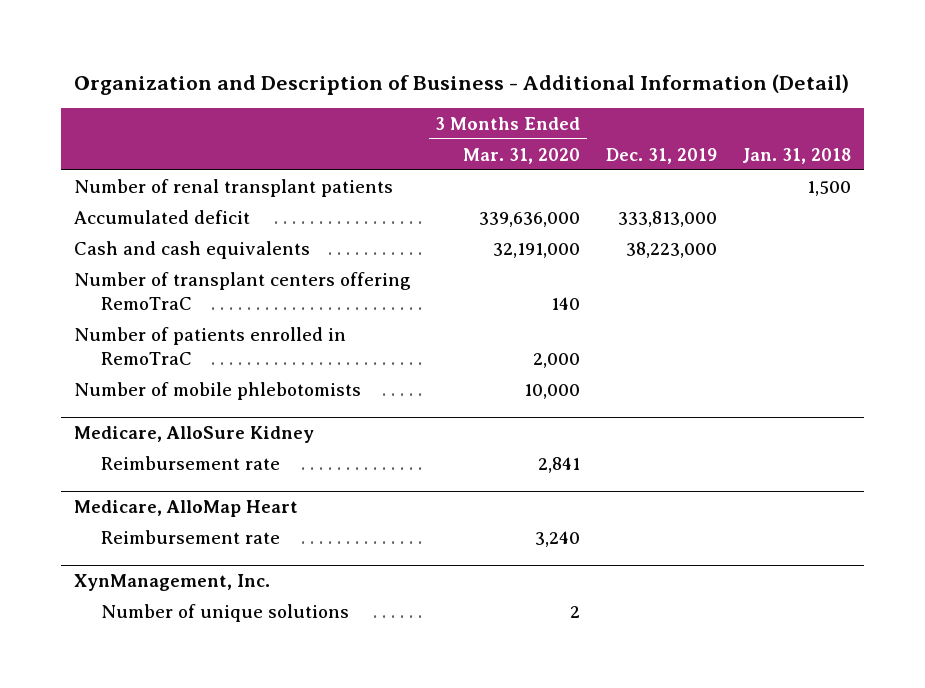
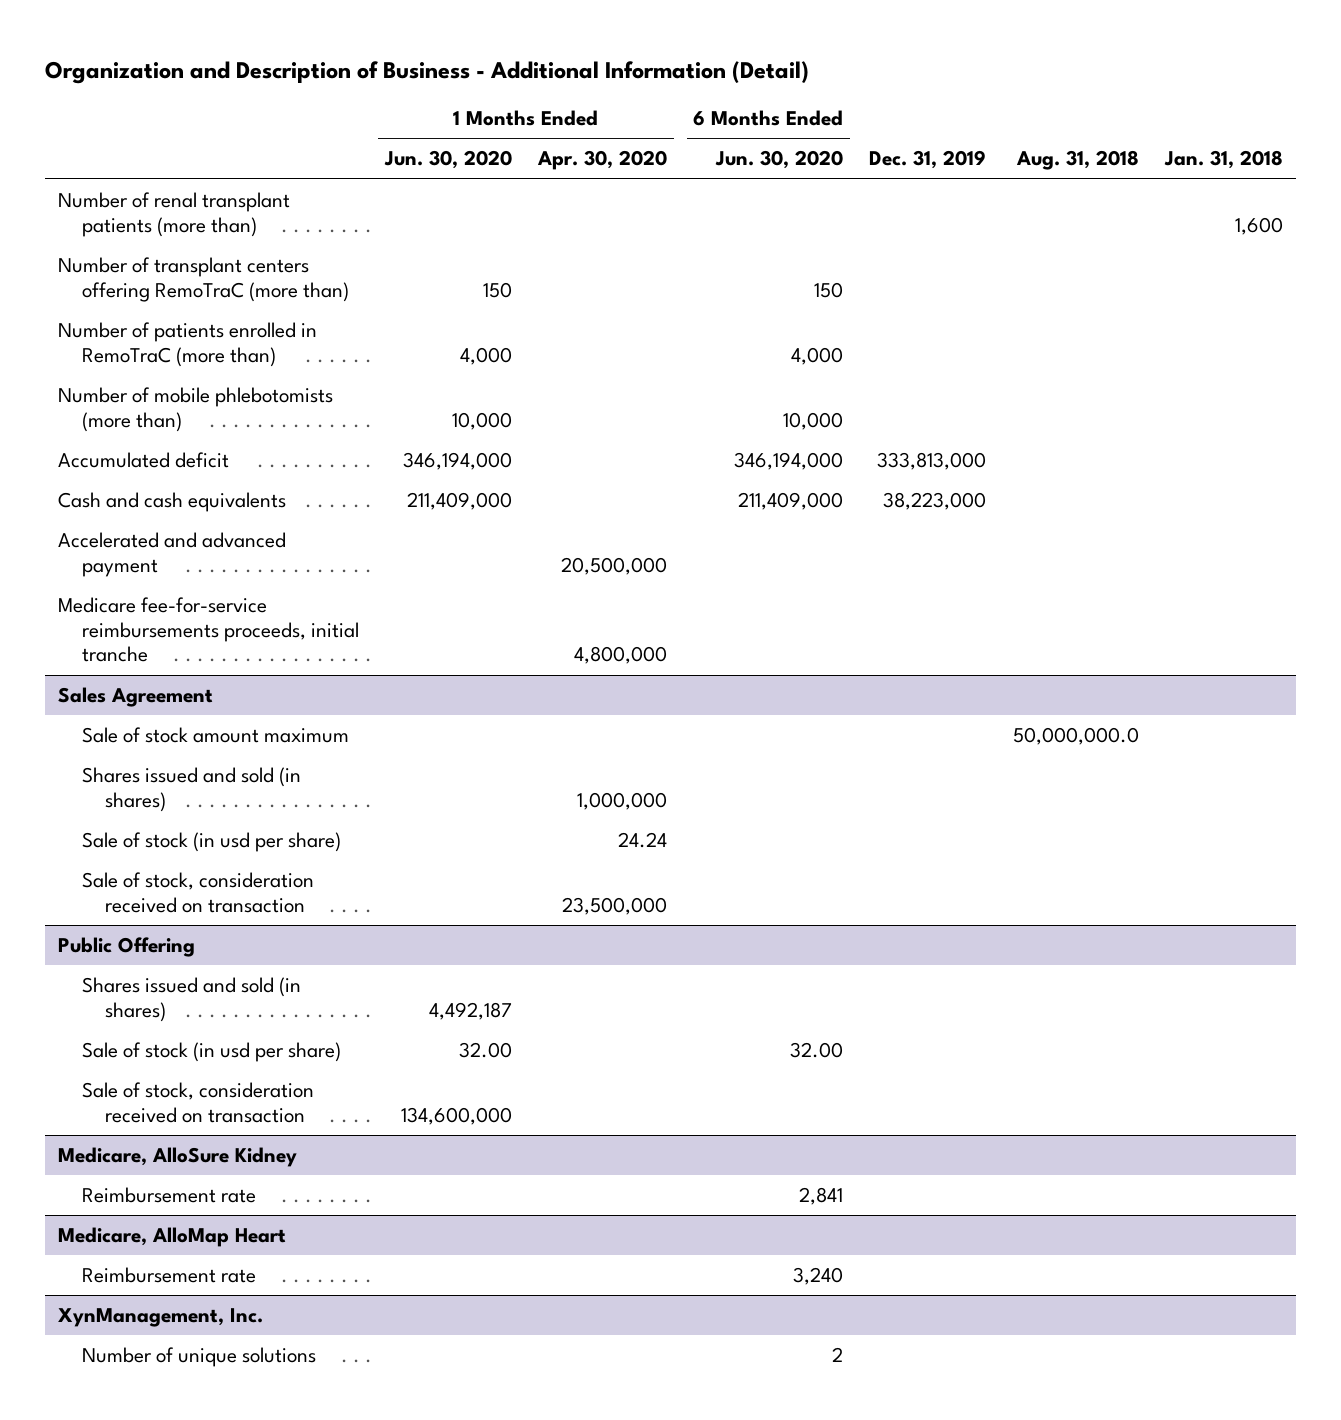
- | 3 Months Ended Mar. 31, 2020 | Dec. 31, 2019 | Jan. 31, 2018
+ | 1 Months Ended Jun. 30, 2020 | 1 Months Ended Apr. 30, 2020 | 6 Months Ended Jun. 30, 2020 | Dec. 31, 2019 | Aug. 31, 2018 | Jan. 31, 2018
- Number of renal transplant patients | | | 1,500
+ Number of renal transplant patients (more than) | | | | | | 1,600
+ Number of transplant centers offering RemoTraC (more than) | 150 | | 150 | | |
+ Number of patients enrolled in RemoTraC (more than) | 4,000 | | 4,000 | | |
+ Number of mobile phlebotomists (more than) | 10,000 | | 10,000 | | |
- Number of transplant centers offering RemoTraC | 140 | |
- Number of patients enrolled in RemoTraC | 2,000 | |
- Number of mobile phlebotomists | 10,000 | |
+ Accelerated and advanced payment | | 20,500,000 | | | |
+ Medicare fee-for-service reimbursements proceeds, initial tranche | | 4,800,000 | | | |
+ Sales Agreement
+ Sale of stock amount maximum | | | | | 50,000,000.0 |
+ Shares issued and sold (in shares) | | 1,000,000 | | | |
+ Sale of stock (in usd per share) | | 24.24 | | | |
+ Sale of stock, consideration received on transaction | | 23,500,000 | | | |
+ Public Offering
+ Shares issued and sold (in shares) | 4,492,187 | | | | |
+ Sale of stock (in usd per share) | 32.00 | | 32.00 | | |
+ Sale of stock, consideration received on transaction | 134,600,000 | | | | |

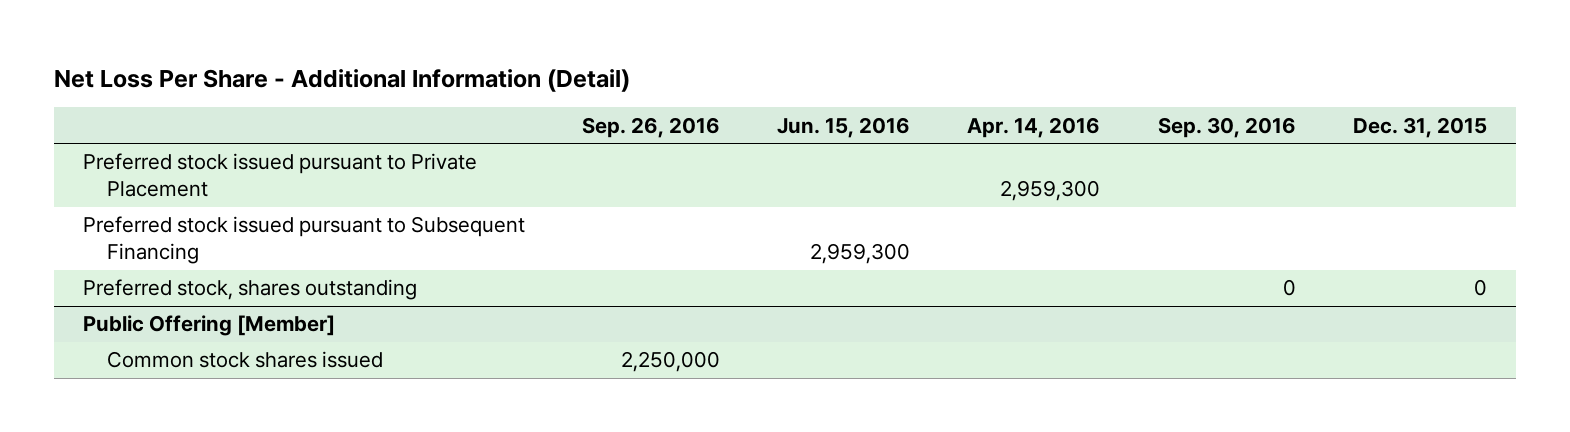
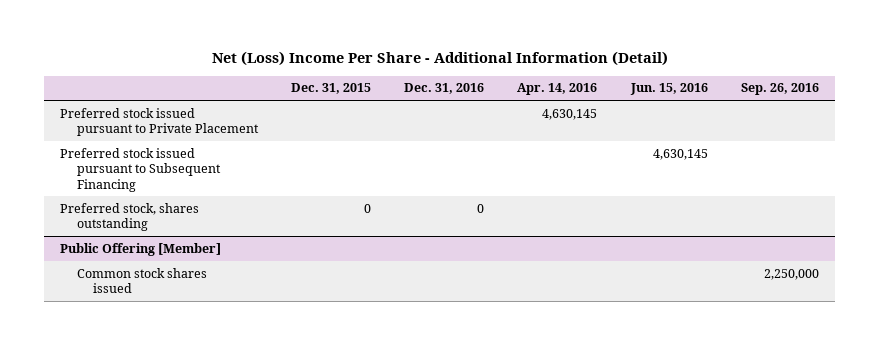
- Net Loss Per Share - Additional Information (Detail)
+ Net (Loss) Income Per Share - Additional Information (Detail)
- | Sep. 26, 2016 | Jun. 15, 2016 | Apr. 14, 2016 | Sep. 30, 2016 | Dec. 31, 2015
+ | Dec. 31, 2015 | Dec. 31, 2016 | Apr. 14, 2016 | Jun. 15, 2016 | Sep. 26, 2016
- Preferred stock issued pursuant to Private Placement | | | 2,959,300 | |
- Preferred stock issued pursuant to Subsequent Financing | | 2,959,300 | | |
+ Preferred stock issued pursuant to Private Placement | | | 4,630,145 | |
+ Preferred stock issued pursuant to Subsequent Financing | | | | 4,630,145 |

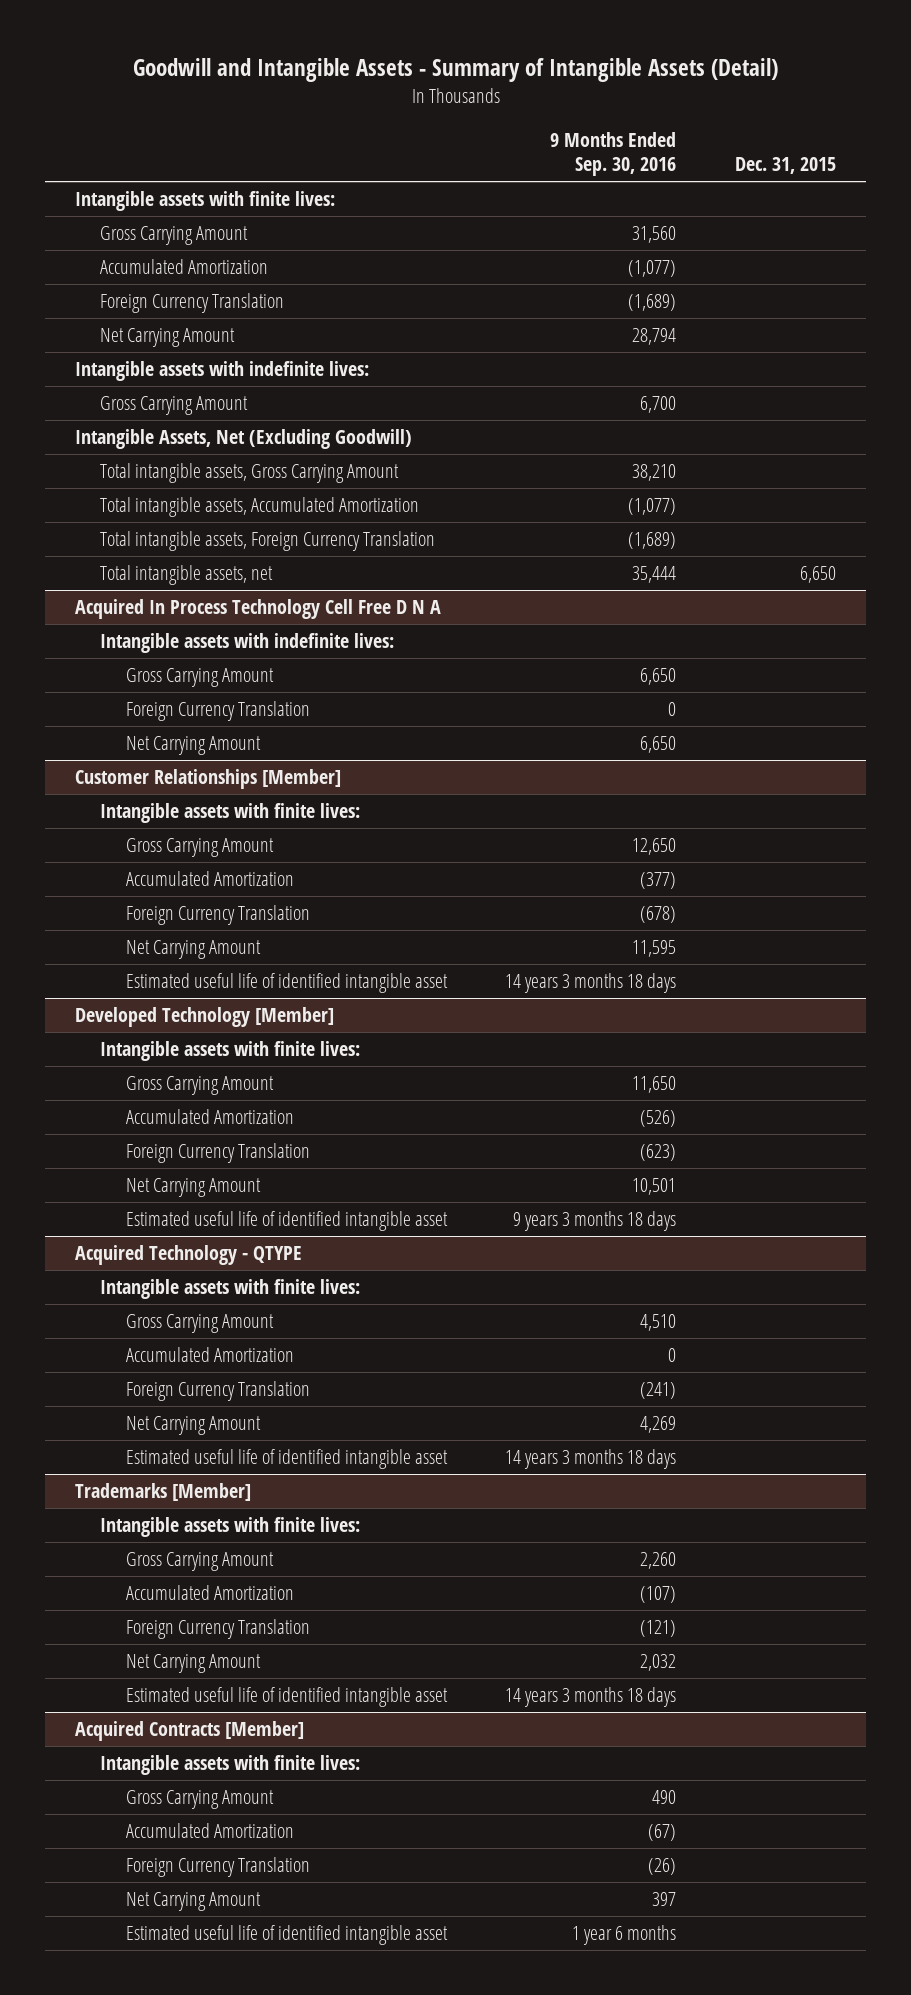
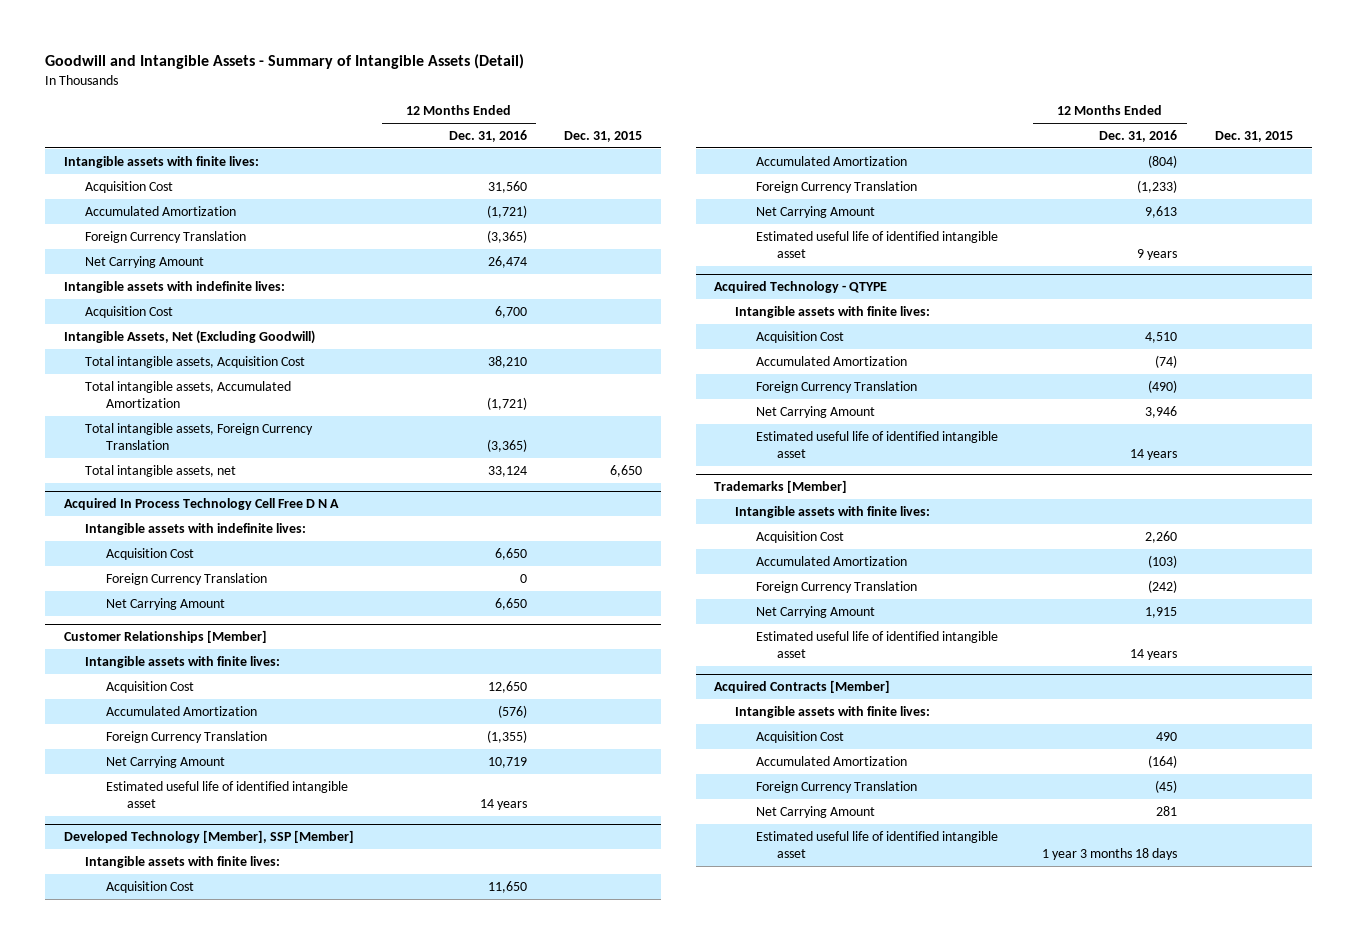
- | 9 Months Ended Sep. 30, 2016 | Dec. 31, 2015
+ | 12 Months Ended Dec. 31, 2016 | Dec. 31, 2015
- Gross Carrying Amount | 31,560 |
+ Acquisition Cost | 31,560 |
- Gross Carrying Amount | 6,700 |
+ Acquisition Cost | 6,700 |
- Total intangible assets, Gross Carrying Amount | 38,210 |
+ Total intangible assets, Acquisition Cost | 38,210 |
@ Acquired In Process Technology Cell Free D N A
- Gross Carrying Amount | 6,650 |
+ Acquisition Cost | 6,650 |
@ Customer Relationships [Member]
- Gross Carrying Amount | 12,650 |
+ Acquisition Cost | 12,650 |
- Developed Technology [Member]
+ Developed Technology [Member], SSP [Member]
- Gross Carrying Amount | 11,650 |
+ Acquisition Cost | 11,650 |
@ Acquired Technology - QTYPE
- Gross Carrying Amount | 4,510 |
+ Acquisition Cost | 4,510 |
@ Trademarks [Member]
- Gross Carrying Amount | 2,260 |
+ Acquisition Cost | 2,260 |
@ Acquired Contracts [Member]
- Gross Carrying Amount | 490 |
+ Acquisition Cost | 490 |

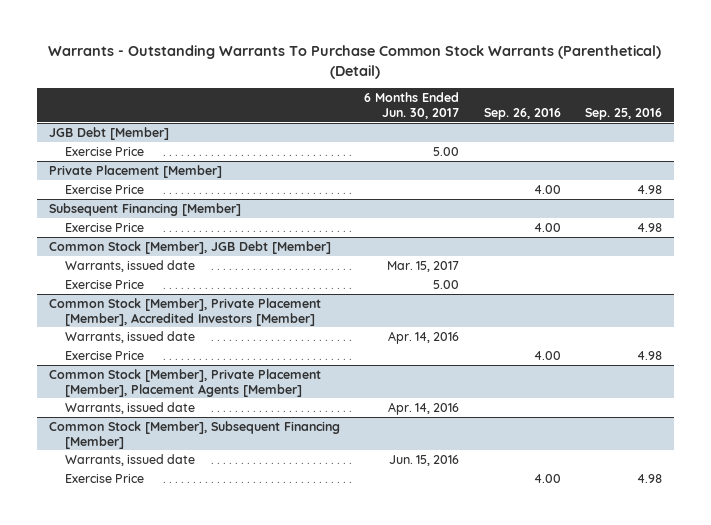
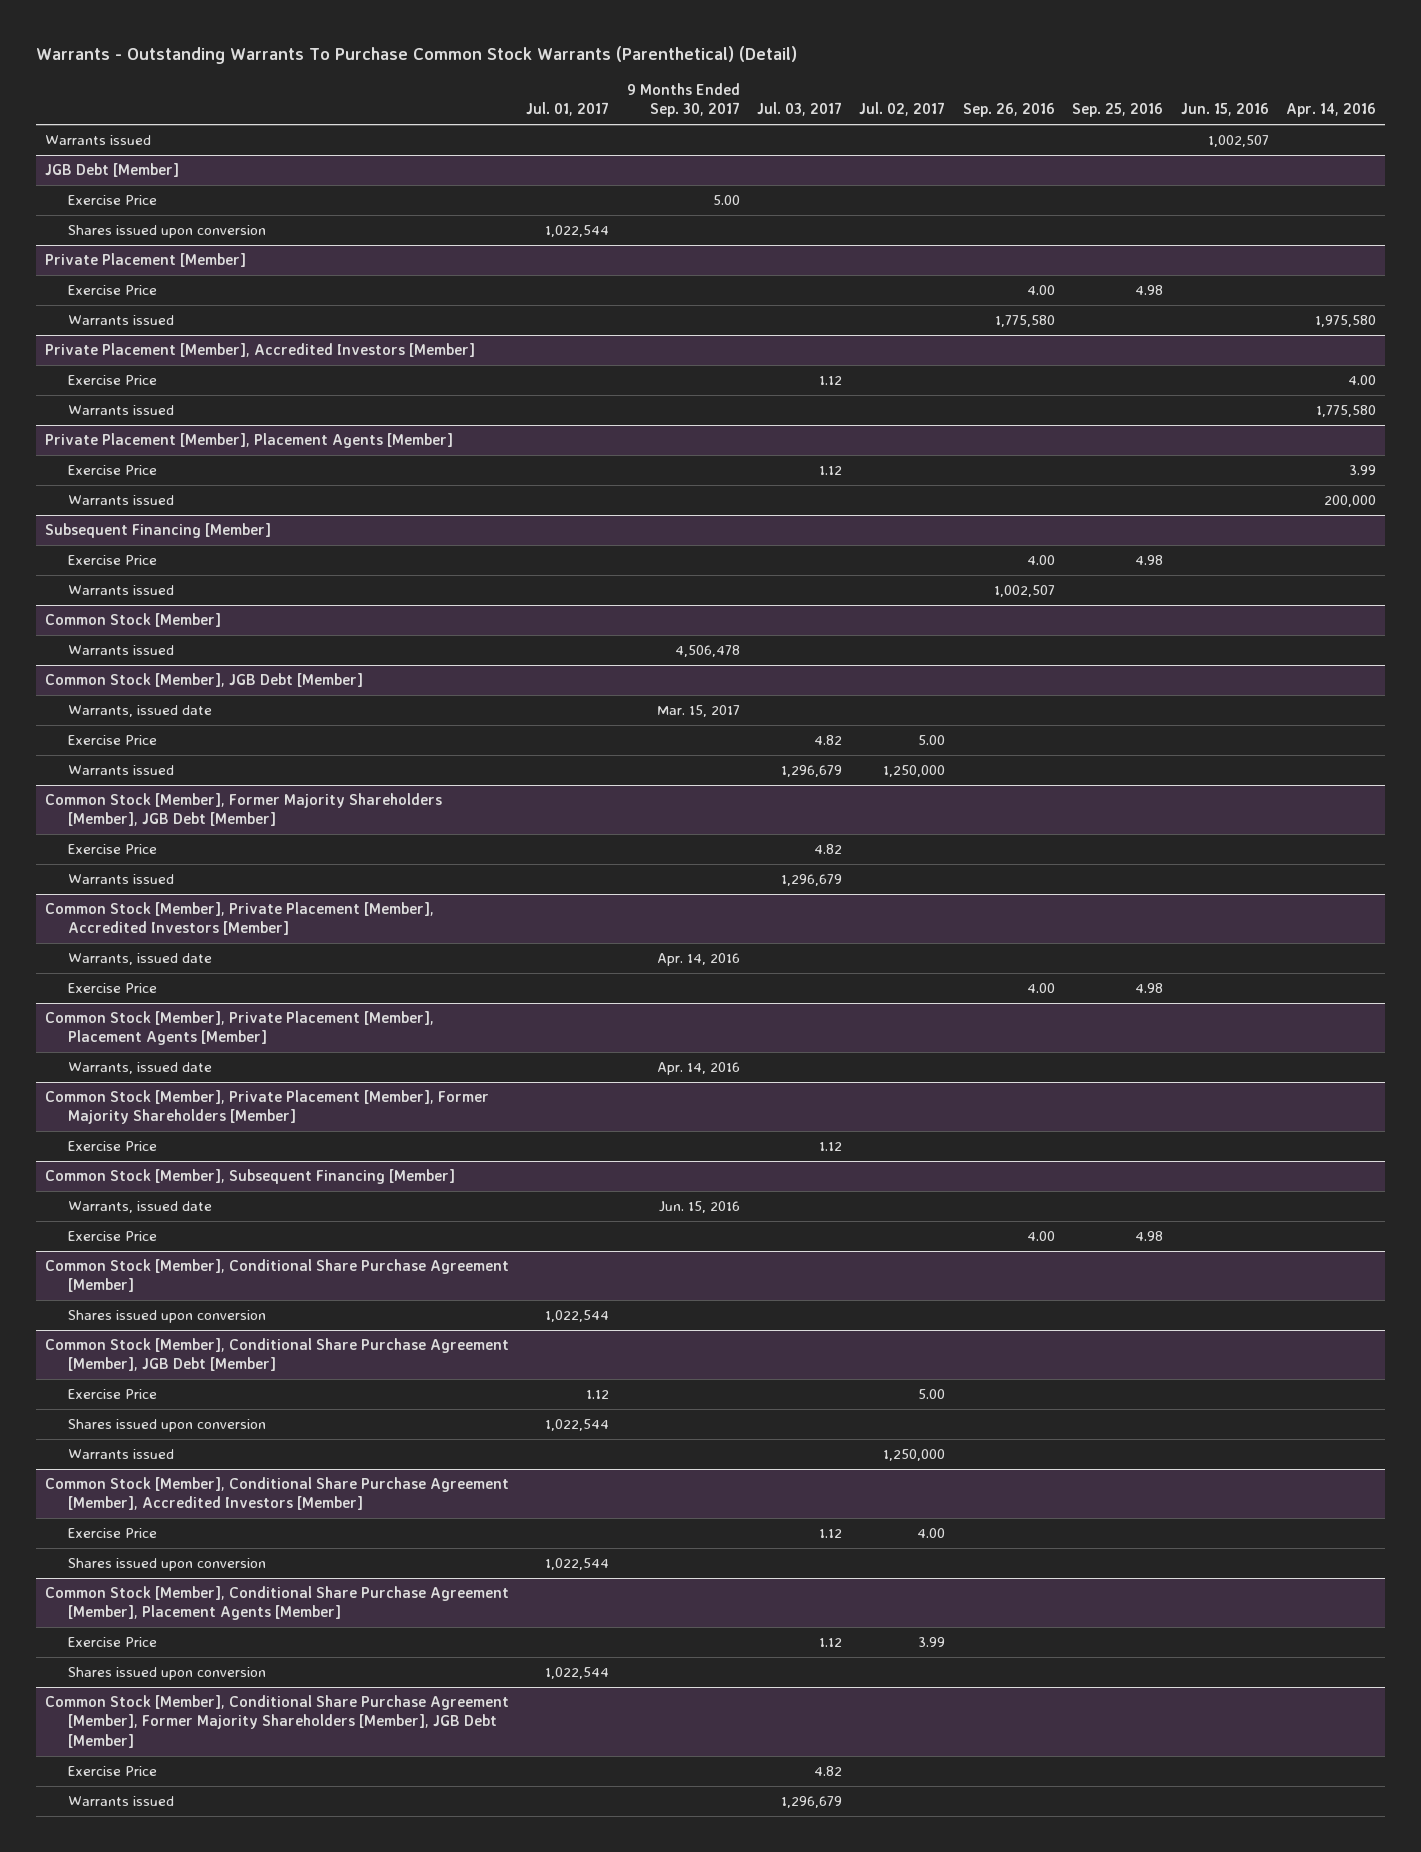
- | 6 Months Ended Jun. 30, 2017 | Sep. 26, 2016 | Sep. 25, 2016
+ | Jul. 01, 2017 | 9 Months Ended Sep. 30, 2017 | Jul. 03, 2017 | Jul. 02, 2017 | Sep. 26, 2016 | Sep. 25, 2016 | Jun. 15, 2016 | Apr. 14, 2016
+ Warrants issued | | | | | | | 1,002,507 |
@ JGB Debt [Member]
+ Shares issued upon conversion | 1,022,544 | | | | | | |
@ Private Placement [Member]
+ Warrants issued | | | | | 1,775,580 | | | 1,975,580
+ Private Placement [Member], Accredited Investors [Member]
+ Exercise Price | | | 1.12 | | | | | 4.00
+ Warrants issued | | | | | | | | 1,775,580
+ Private Placement [Member], Placement Agents [Member]
+ Exercise Price | | | 1.12 | | | | | 3.99
+ Warrants issued | | | | | | | | 200,000
@ Subsequent Financing [Member]
+ Warrants issued | | | | | 1,002,507 | | |
+ Common Stock [Member]
+ Warrants issued | | 4,506,478 | | | | | |
@ Common Stock [Member], JGB Debt [Member]
+ Warrants issued | | | 1,296,679 | 1,250,000 | | | |
+ Common Stock [Member], Former Majority Shareholders [Member], JGB Debt [Member]
+ Exercise Price | | | 4.82 | | | | |
+ Warrants issued | | | 1,296,679 | | | | |
+ Common Stock [Member], Private Placement [Member], Former Majority Shareholders [Member]
+ Exercise Price | | | 1.12 | | | | |
+ Common Stock [Member], Conditional Share Purchase Agreement [Member]
+ Shares issued upon conversion | 1,022,544 | | | | | | |
+ Common Stock [Member], Conditional Share Purchase Agreement [Member], JGB Debt [Member]
+ Exercise Price | 1.12 | | | 5.00 | | | |
+ Shares issued upon conversion | 1,022,544 | | | | | | |
+ Warrants issued | | | | 1,250,000 | | | |
+ Common Stock [Member], Conditional Share Purchase Agreement [Member], Accredited Investors [Member]
+ Exercise Price | | | 1.12 | 4.00 | | | |
+ Shares issued upon conversion | 1,022,544 | | | | | | |
+ Common Stock [Member], Conditional Share Purchase Agreement [Member], Placement Agents [Member]
+ Exercise Price | | | 1.12 | 3.99 | | | |
+ Shares issued upon conversion | 1,022,544 | | | | | | |
+ Common Stock [Member], Conditional Share Purchase Agreement [Member], Former Majority Shareholders [Member], JGB Debt [Member]
+ Exercise Price | | | 4.82 | | | | |
+ Warrants issued | | | 1,296,679 | | | | |

